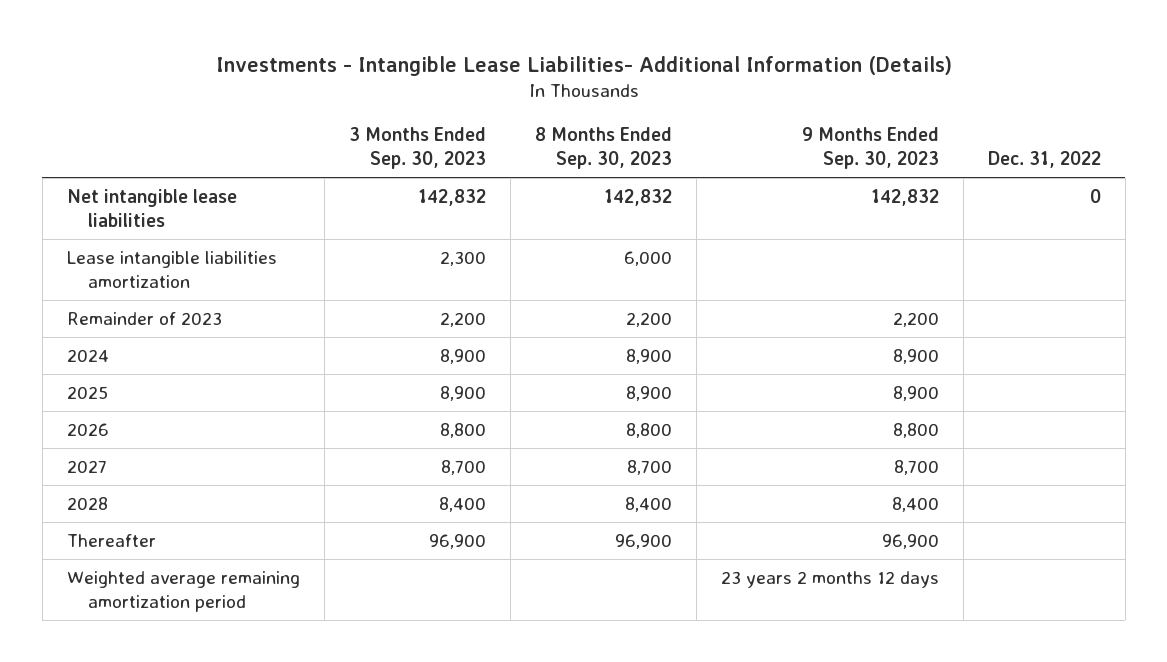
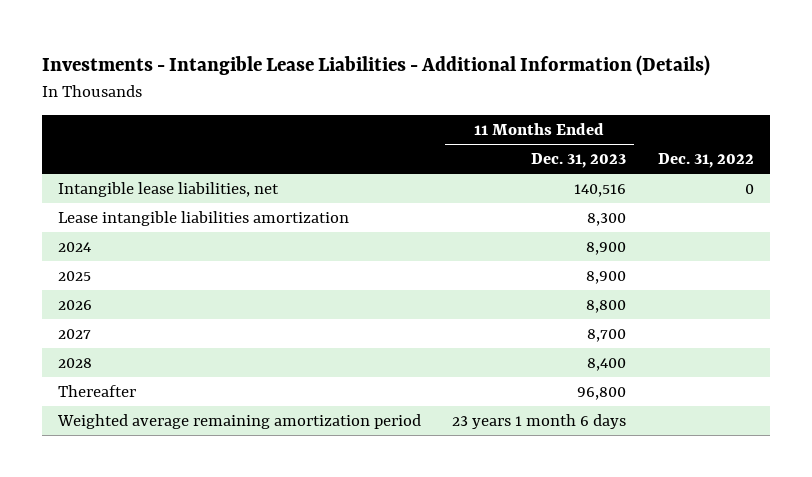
- Investments - Intangible Lease Liabilities- Additional Information (Details)
+ Investments - Intangible Lease Liabilities - Additional Information (Details)
- | 3 Months Ended Sep. 30, 2023 | 8 Months Ended Sep. 30, 2023 | 9 Months Ended Sep. 30, 2023 | Dec. 31, 2022
+ | 11 Months Ended Dec. 31, 2023 | Dec. 31, 2022
- Net intangible lease liabilities | 142,832 | 142,832 | 142,832 | 0
+ Intangible lease liabilities, net | 140,516 | 0
- Remainder of 2023 | 2,200 | 2,200 | 2,200 |

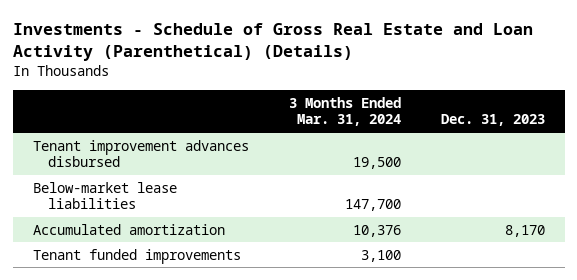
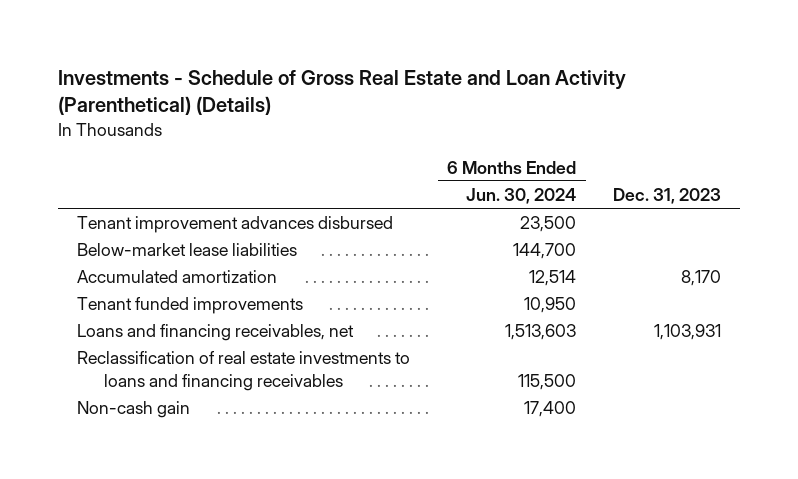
- | 3 Months Ended Mar. 31, 2024 | Dec. 31, 2023
+ | 6 Months Ended Jun. 30, 2024 | Dec. 31, 2023
+ Loans and financing receivables, net | 1,513,603 | 1,103,931
+ Reclassification of real estate investments to loans and financing receivables | 115,500 |
+ Non-cash gain | 17,400 |

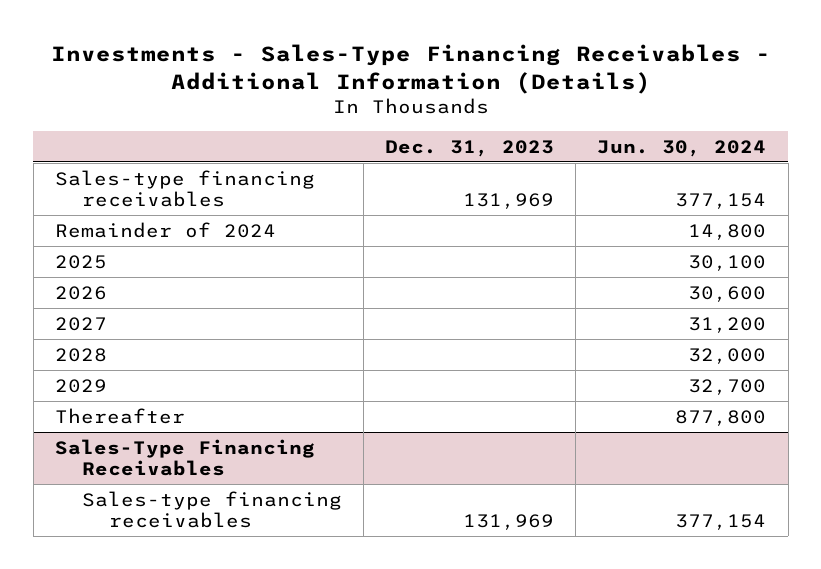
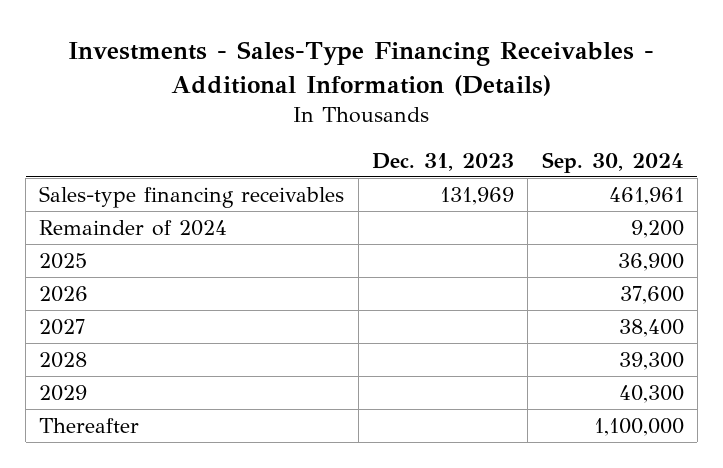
- | Dec. 31, 2023 | Jun. 30, 2024
+ | Dec. 31, 2023 | Sep. 30, 2024
- Sales-Type Financing Receivables
- Sales-type financing receivables | 131,969 | 377,154

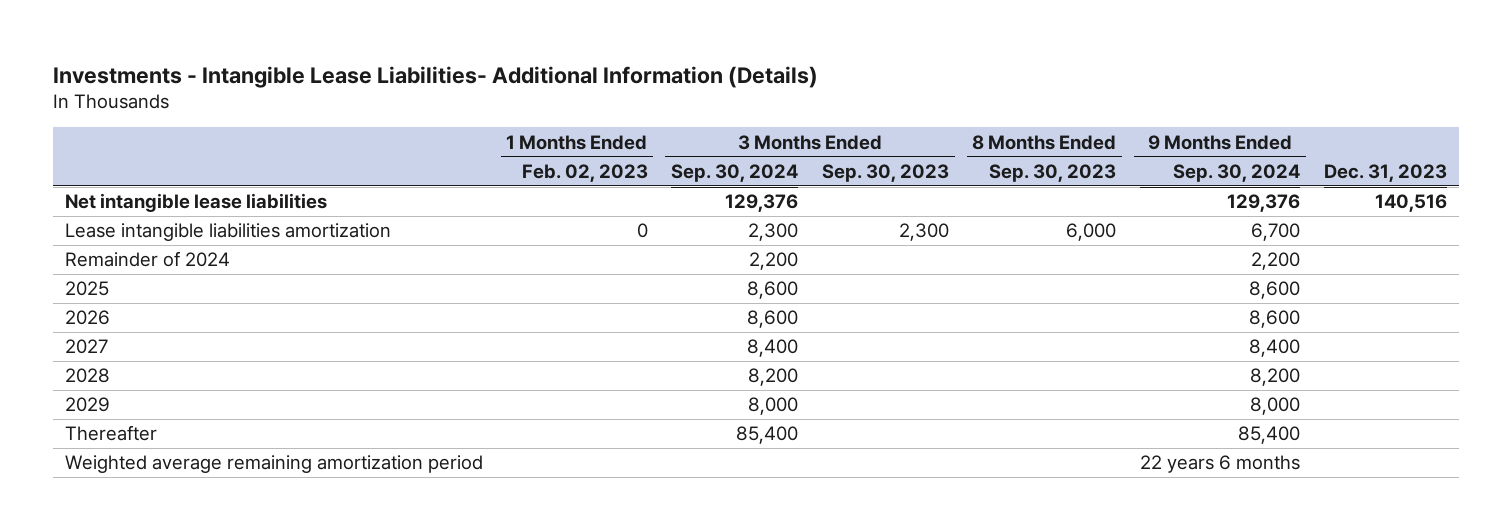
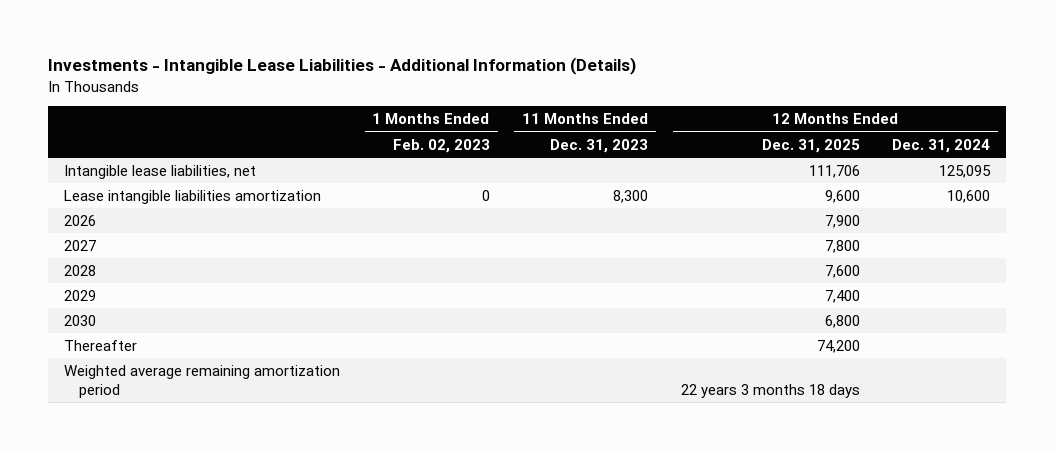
- Investments - Intangible Lease Liabilities- Additional Information (Details)
+ Investments - Intangible Lease Liabilities - Additional Information (Details)
- | 1 Months Ended Feb. 02, 2023 | 3 Months Ended Sep. 30, 2024 | 3 Months Ended Sep. 30, 2023 | 8 Months Ended Sep. 30, 2023 | 9 Months Ended Sep. 30, 2024 | Dec. 31, 2023
+ | 1 Months Ended Feb. 02, 2023 | 11 Months Ended Dec. 31, 2023 | 12 Months Ended Dec. 31, 2025 | 12 Months Ended Dec. 31, 2024
- Net intangible lease liabilities | | 129,376 | | | 129,376 | 140,516
+ Intangible lease liabilities, net | | | 111,706 | 125,095
- Remainder of 2024 | | 2,200 | | | 2,200 |
- 2025 | | 8,600 | | | 8,600 |
+ 2030 | | | 6,800 |

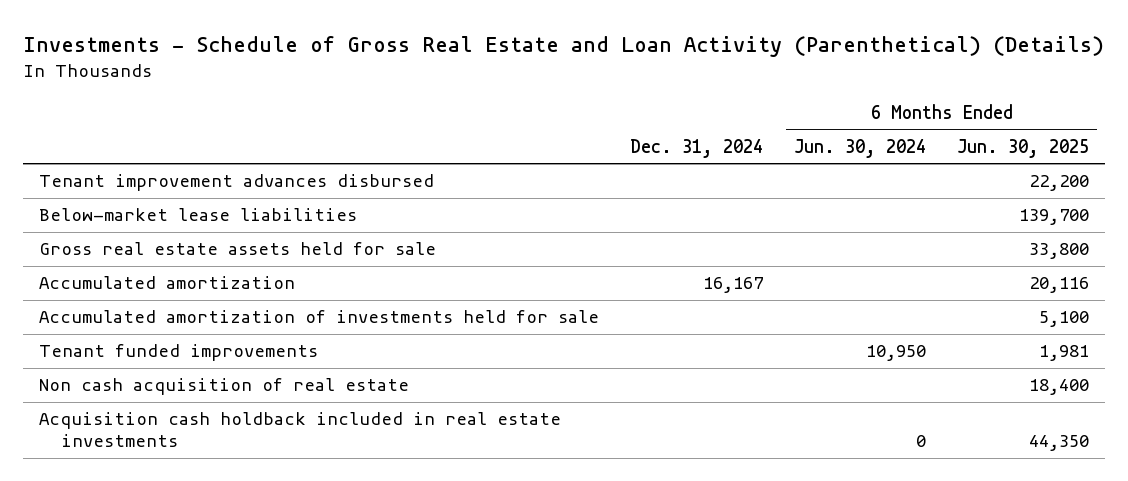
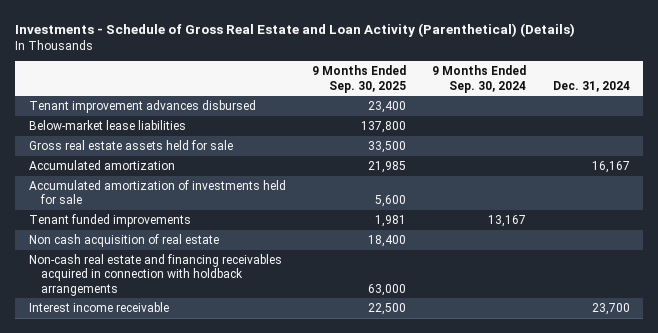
- | Dec. 31, 2024 | 6 Months Ended Jun. 30, 2024 | 6 Months Ended Jun. 30, 2025
+ | 9 Months Ended Sep. 30, 2025 | 9 Months Ended Sep. 30, 2024 | Dec. 31, 2024
- Acquisition cash holdback included in real estate investments | | 0 | 44,350
+ Non-cash real estate and financing receivables acquired in connection with holdback arrangements | 63,000 | |
+ Interest income receivable | 22,500 | | 23,700

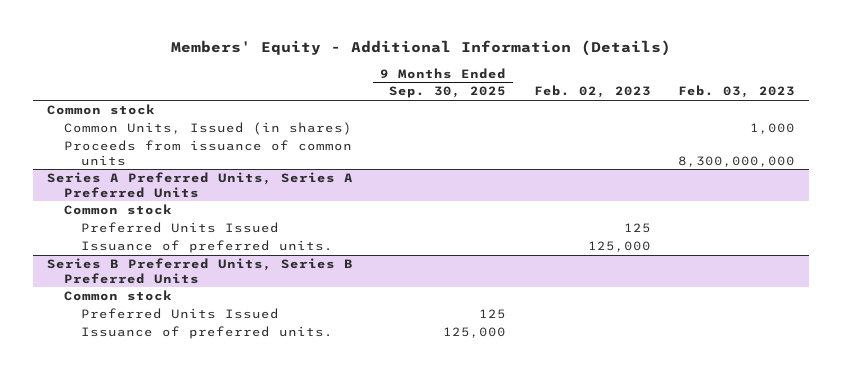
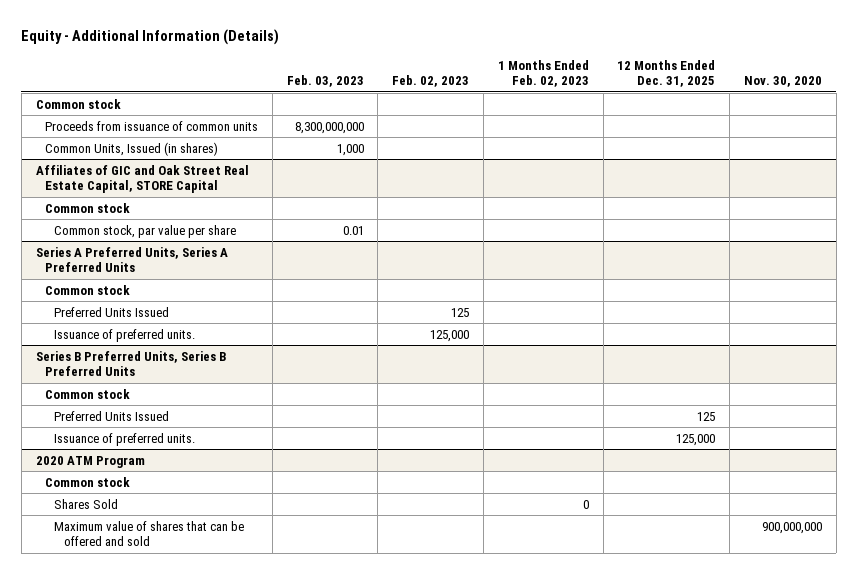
- Members' Equity - Additional Information (Details)
+ Equity - Additional Information (Details)
- | 9 Months Ended Sep. 30, 2025 | Feb. 02, 2023 | Feb. 03, 2023
+ | Feb. 03, 2023 | Feb. 02, 2023 | 1 Months Ended Feb. 02, 2023 | 12 Months Ended Dec. 31, 2025 | Nov. 30, 2020
moved down: Common Units, Issued (in shares) | 1,000 | | | |
+ Affiliates of GIC and Oak Street Real Estate Capital, STORE Capital
+ Common stock
+ Common stock, par value per share | 0.01 | | | |
+ 2020 ATM Program
+ Common stock
+ Shares Sold | | | 0 | |
+ Maximum value of shares that can be offered and sold | | | | | 900,000,000

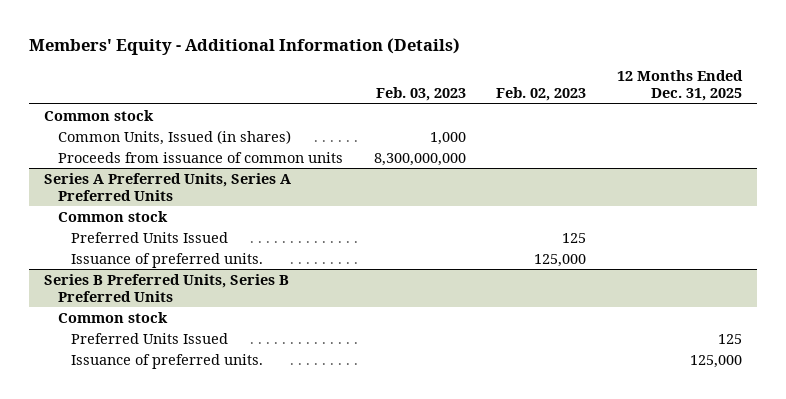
- Equity - Additional Information (Details)
+ Members' Equity - Additional Information (Details)
- | Feb. 03, 2023 | Feb. 02, 2023 | 1 Months Ended Feb. 02, 2023 | 12 Months Ended Dec. 31, 2025 | Nov. 30, 2020
+ | Feb. 03, 2023 | Feb. 02, 2023 | 12 Months Ended Dec. 31, 2025
- Affiliates of GIC and Oak Street Real Estate Capital, STORE Capital
- Common stock
- Common stock, par value per share | 0.01 | | | |
moved down: Proceeds from issuance of common units | 8,300,000,000 | |
- 2020 ATM Program
- Common stock
- Shares Sold | | | 0 | |
- Maximum value of shares that can be offered and sold | | | | | 900,000,000

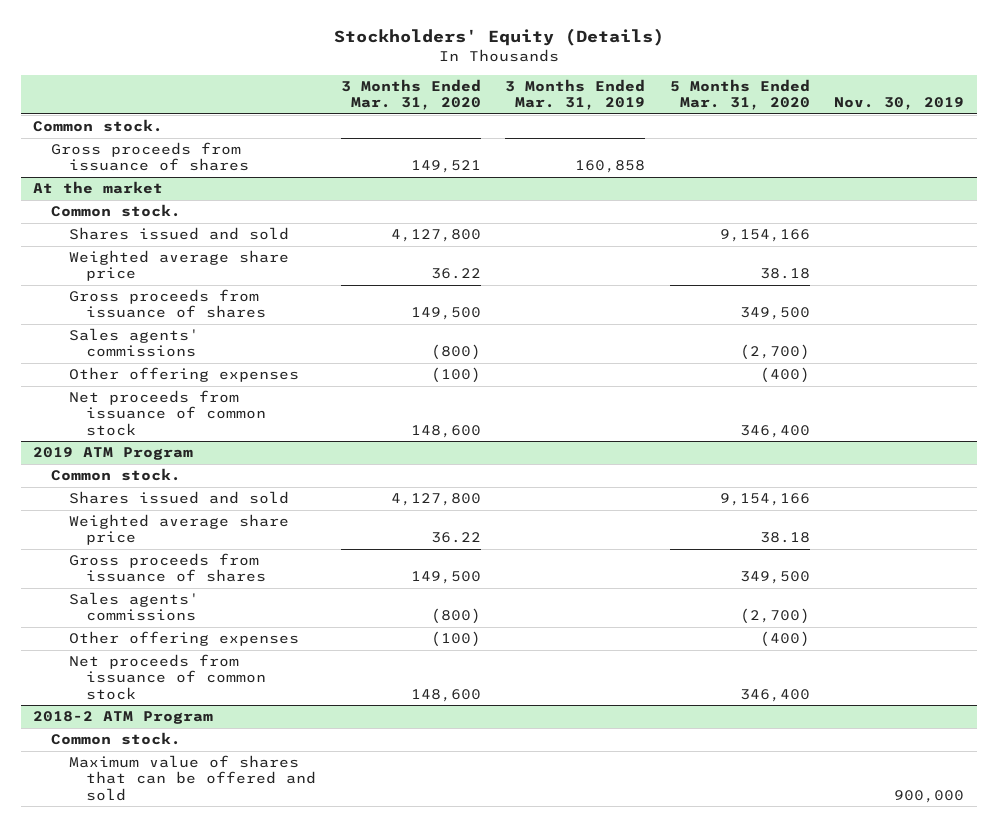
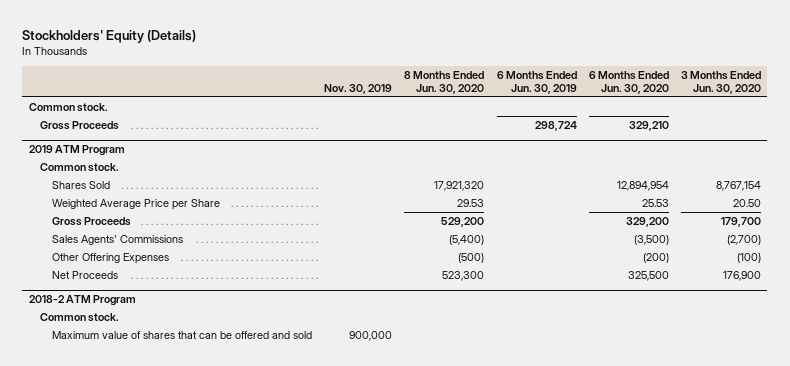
- | 3 Months Ended Mar. 31, 2020 | 3 Months Ended Mar. 31, 2019 | 5 Months Ended Mar. 31, 2020 | Nov. 30, 2019
+ | Nov. 30, 2019 | 8 Months Ended Jun. 30, 2020 | 6 Months Ended Jun. 30, 2019 | 6 Months Ended Jun. 30, 2020 | 3 Months Ended Jun. 30, 2020
- Gross proceeds from issuance of shares | 149,521 | 160,858 | |
- At the market
- Common stock.
- Shares issued and sold | 4,127,800 | | 9,154,166 |
- Weighted average share price | 36.22 | | 38.18 |
- Gross proceeds from issuance of shares | 149,500 | | 349,500 |
- Sales agents' commissions | (800) | | (2,700) |
- Other offering expenses | (100) | | (400) |
- Net proceeds from issuance of common stock | 148,600 | | 346,400 |
+ Gross Proceeds | | | 298,724 | 329,210 |
@ 2019 ATM Program
- Shares issued and sold | 4,127,800 | | 9,154,166 |
- Weighted average share price | 36.22 | | 38.18 |
- Gross proceeds from issuance of shares | 149,500 | | 349,500 |
- Sales agents' commissions | (800) | | (2,700) |
- Other offering expenses | (100) | | (400) |
- Net proceeds from issuance of common stock | 148,600 | | 346,400 |
+ Shares Sold | | 17,921,320 | | 12,894,954 | 8,767,154
+ Weighted Average Price per Share | | 29.53 | | 25.53 | 20.50
+ Gross Proceeds | | 529,200 | | 329,200 | 179,700
+ Sales Agents' Commissions | | (5,400) | | (3,500) | (2,700)
+ Other Offering Expenses | | (500) | | (200) | (100)
+ Net Proceeds | | 523,300 | | 325,500 | 176,900

